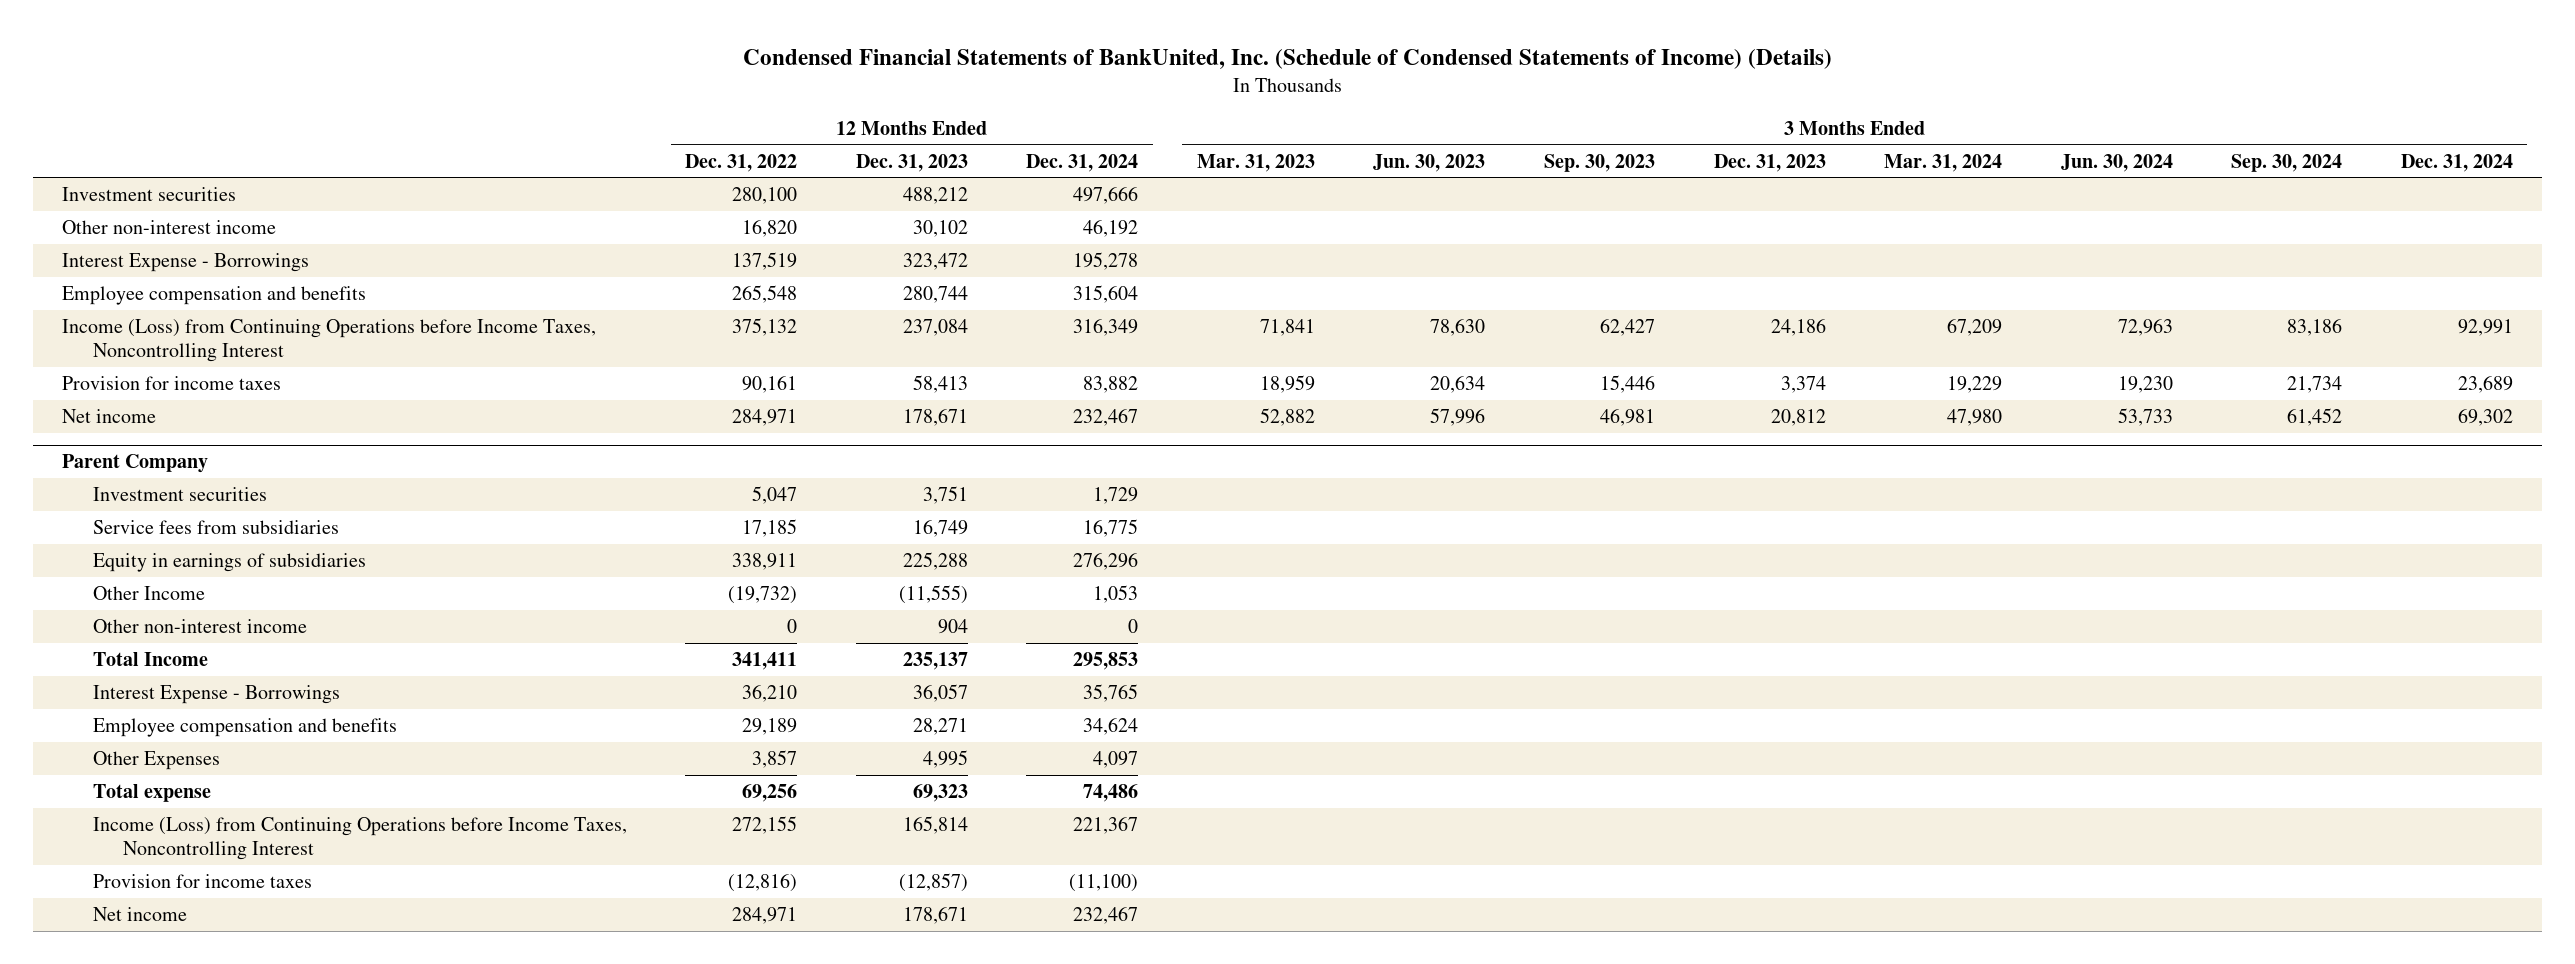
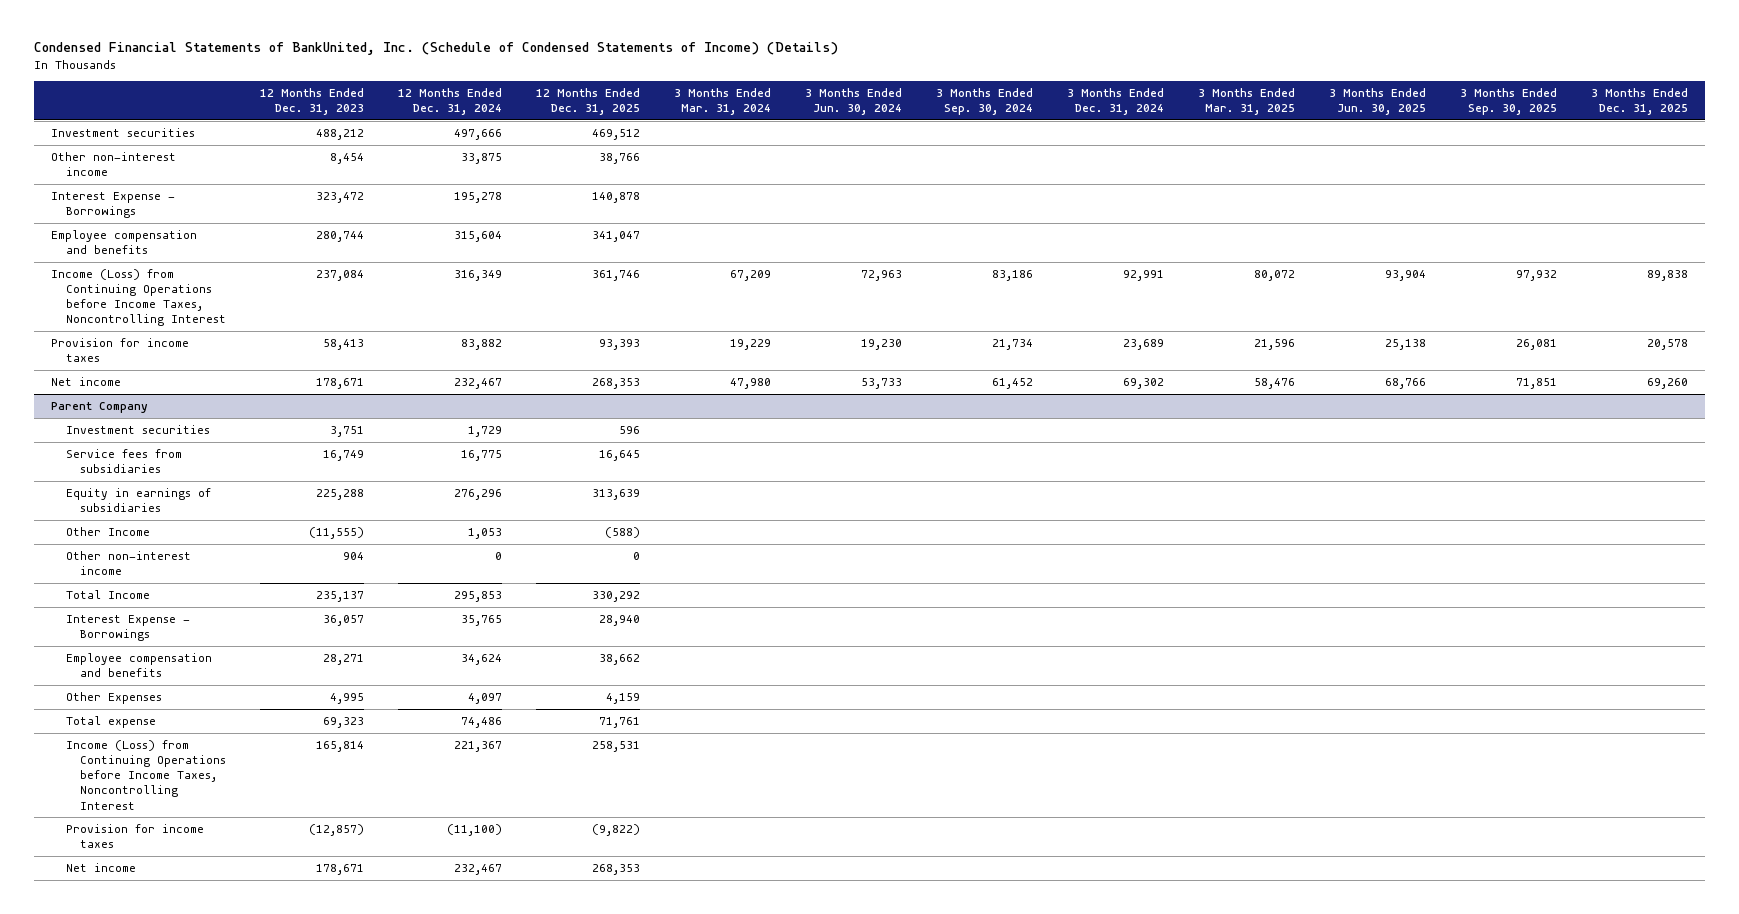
- | 12 Months Ended Dec. 31, 2022 | 12 Months Ended Dec. 31, 2023 | 12 Months Ended Dec. 31, 2024 | 3 Months Ended Mar. 31, 2023 | 3 Months Ended Jun. 30, 2023 | 3 Months Ended Sep. 30, 2023 | 3 Months Ended Dec. 31, 2023 | 3 Months Ended Mar. 31, 2024 | 3 Months Ended Jun. 30, 2024 | 3 Months Ended Sep. 30, 2024 | 3 Months Ended Dec. 31, 2024
+ | 12 Months Ended Dec. 31, 2023 | 12 Months Ended Dec. 31, 2024 | 12 Months Ended Dec. 31, 2025 | 3 Months Ended Mar. 31, 2024 | 3 Months Ended Jun. 30, 2024 | 3 Months Ended Sep. 30, 2024 | 3 Months Ended Dec. 31, 2024 | 3 Months Ended Mar. 31, 2025 | 3 Months Ended Jun. 30, 2025 | 3 Months Ended Sep. 30, 2025 | 3 Months Ended Dec. 31, 2025
- Other non-interest income | 16,820 | 30,102 | 46,192 | | | | | | | |
+ Other non-interest income | 8,454 | 33,875 | 38,766 | | | | | | | |

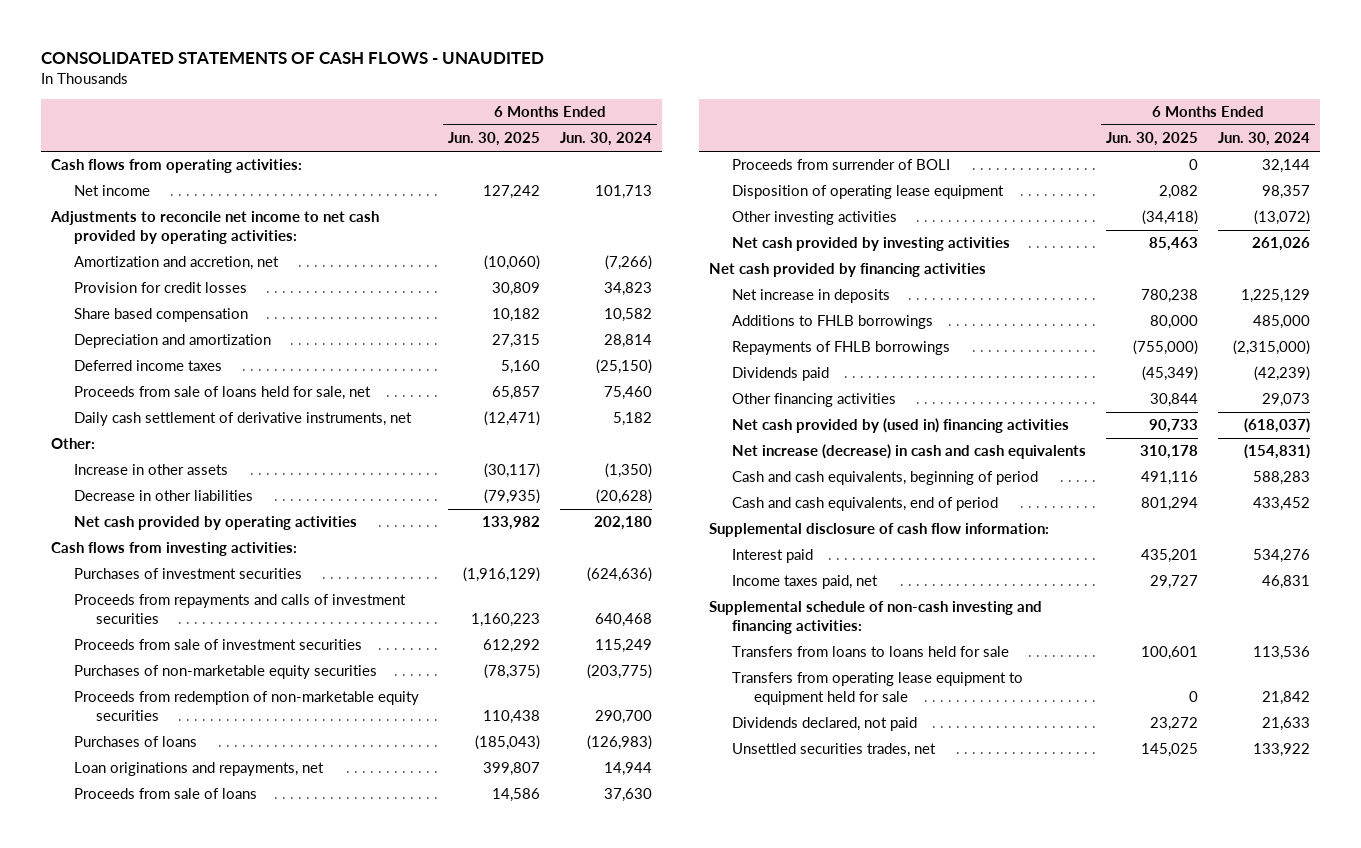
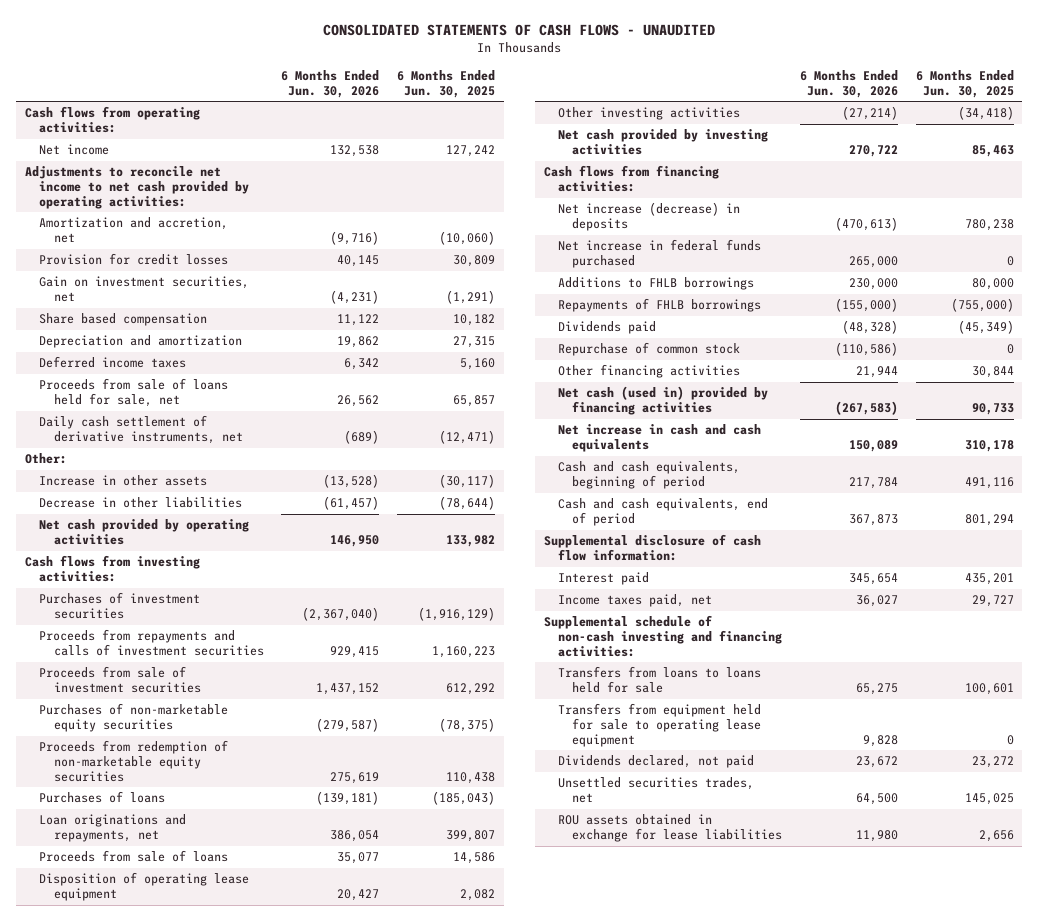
- | 6 Months Ended Jun. 30, 2025 | 6 Months Ended Jun. 30, 2024
+ | 6 Months Ended Jun. 30, 2026 | 6 Months Ended Jun. 30, 2025
+ Gain on investment securities, net | (4,231) | (1,291)
- Decrease in other liabilities | (79,935) | (20,628)
+ Decrease in other liabilities | (61,457) | (78,644)
- Proceeds from surrender of BOLI | 0 | 32,144
- Net cash provided by financing activities
- Net increase in deposits | 780,238 | 1,225,129
+ Cash flows from financing activities:
+ Net increase (decrease) in deposits | (470,613) | 780,238
+ Net increase in federal funds purchased | 265,000 | 0
+ Repurchase of common stock | (110,586) | 0
- Net cash provided by (used in) financing activities | 90,733 | (618,037)
- Net increase (decrease) in cash and cash equivalents | 310,178 | (154,831)
+ Net cash (used in) provided by financing activities | (267,583) | 90,733
+ Net increase in cash and cash equivalents | 150,089 | 310,178
- Transfers from operating lease equipment to equipment held for sale | 0 | 21,842
+ Transfers from equipment held for sale to operating lease equipment | 9,828 | 0
+ ROU assets obtained in exchange for lease liabilities | 11,980 | 2,656

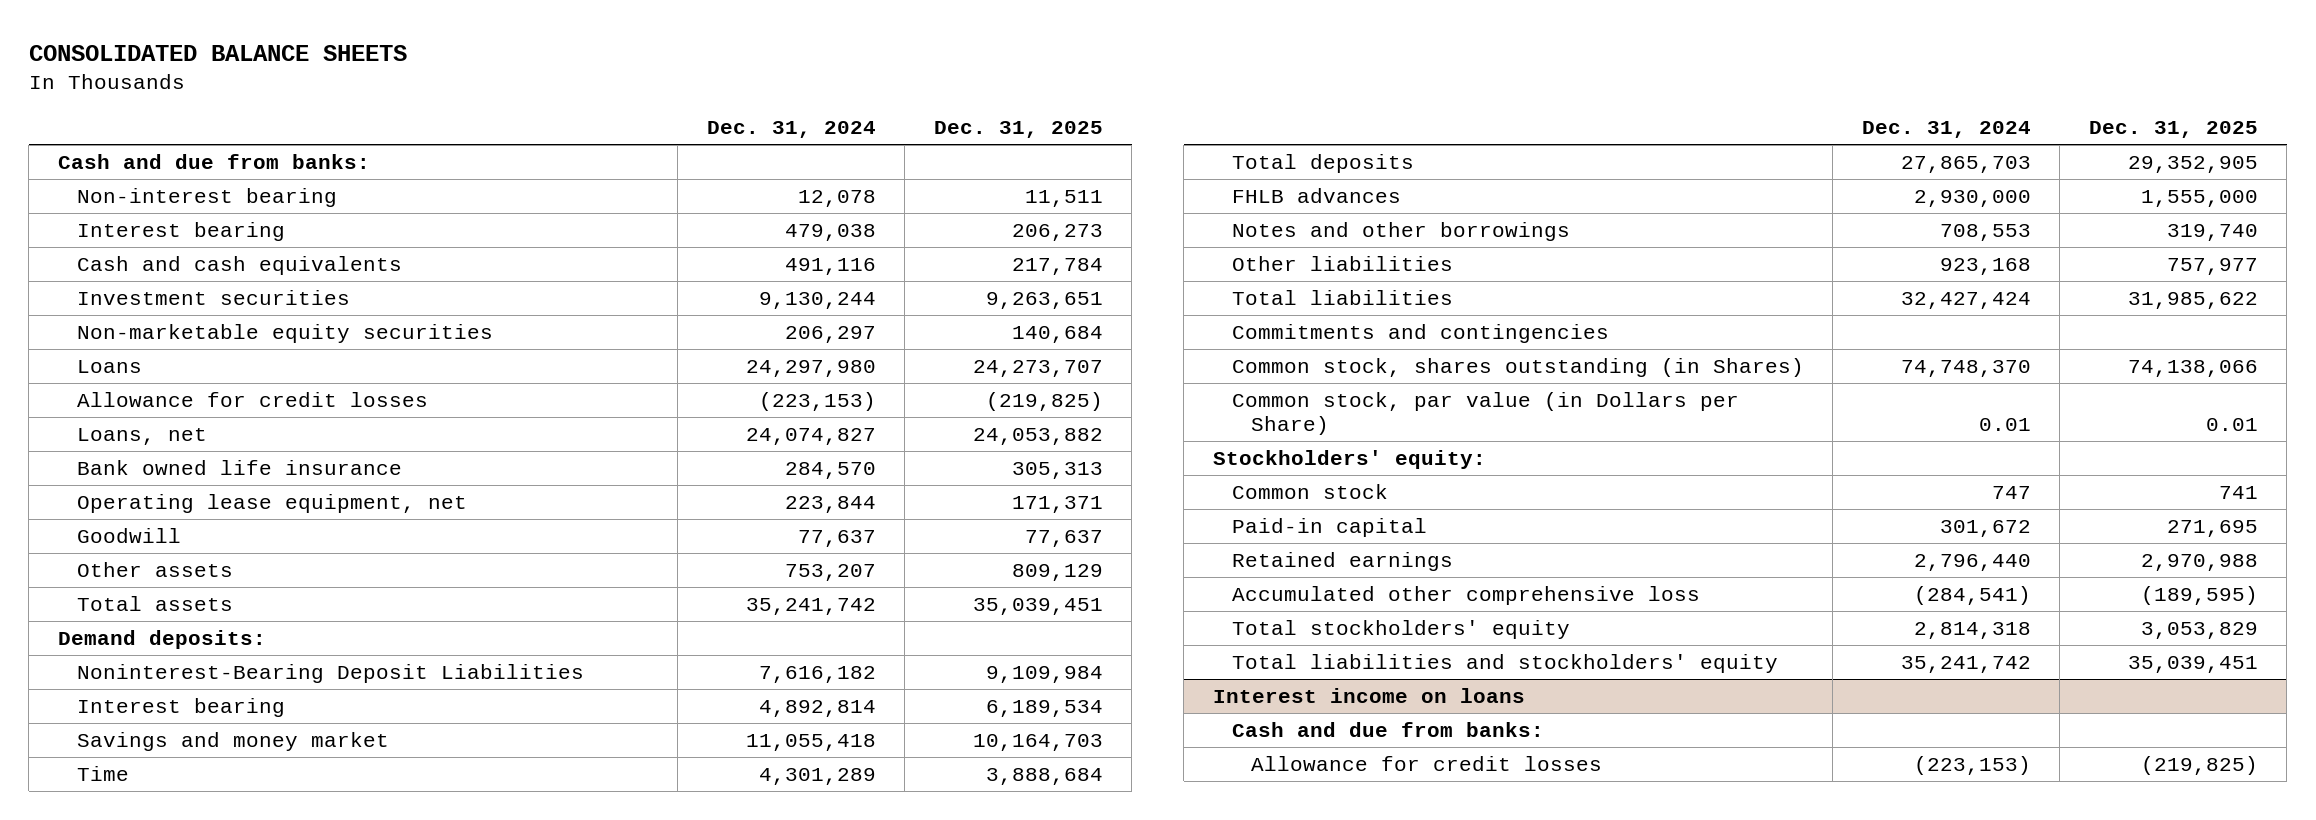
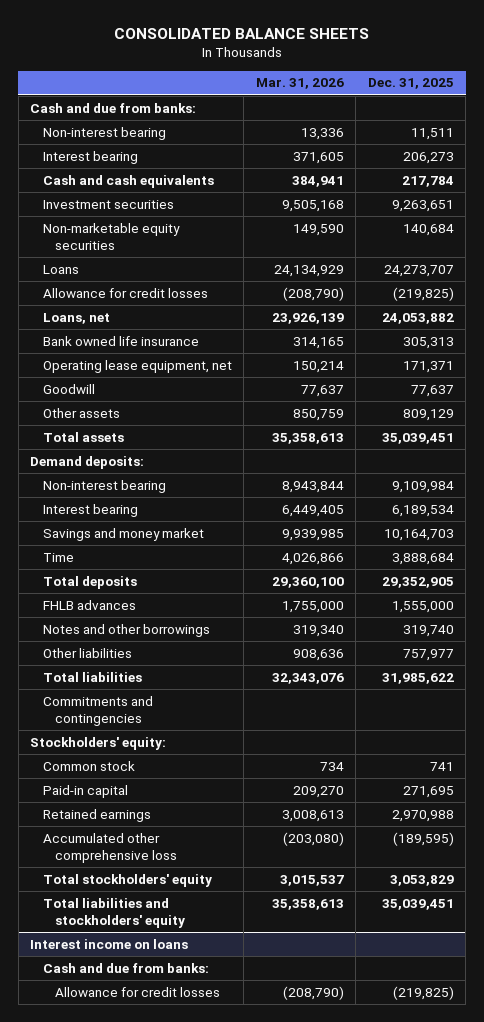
- | Dec. 31, 2024 | Dec. 31, 2025
+ | Mar. 31, 2026 | Dec. 31, 2025
- Noninterest-Bearing Deposit Liabilities | 7,616,182 | 9,109,984
+ Non-interest bearing | 8,943,844 | 9,109,984
- Common stock, shares outstanding (in Shares) | 74,748,370 | 74,138,066
- Common stock, par value (in Dollars per Share) | 0.01 | 0.01

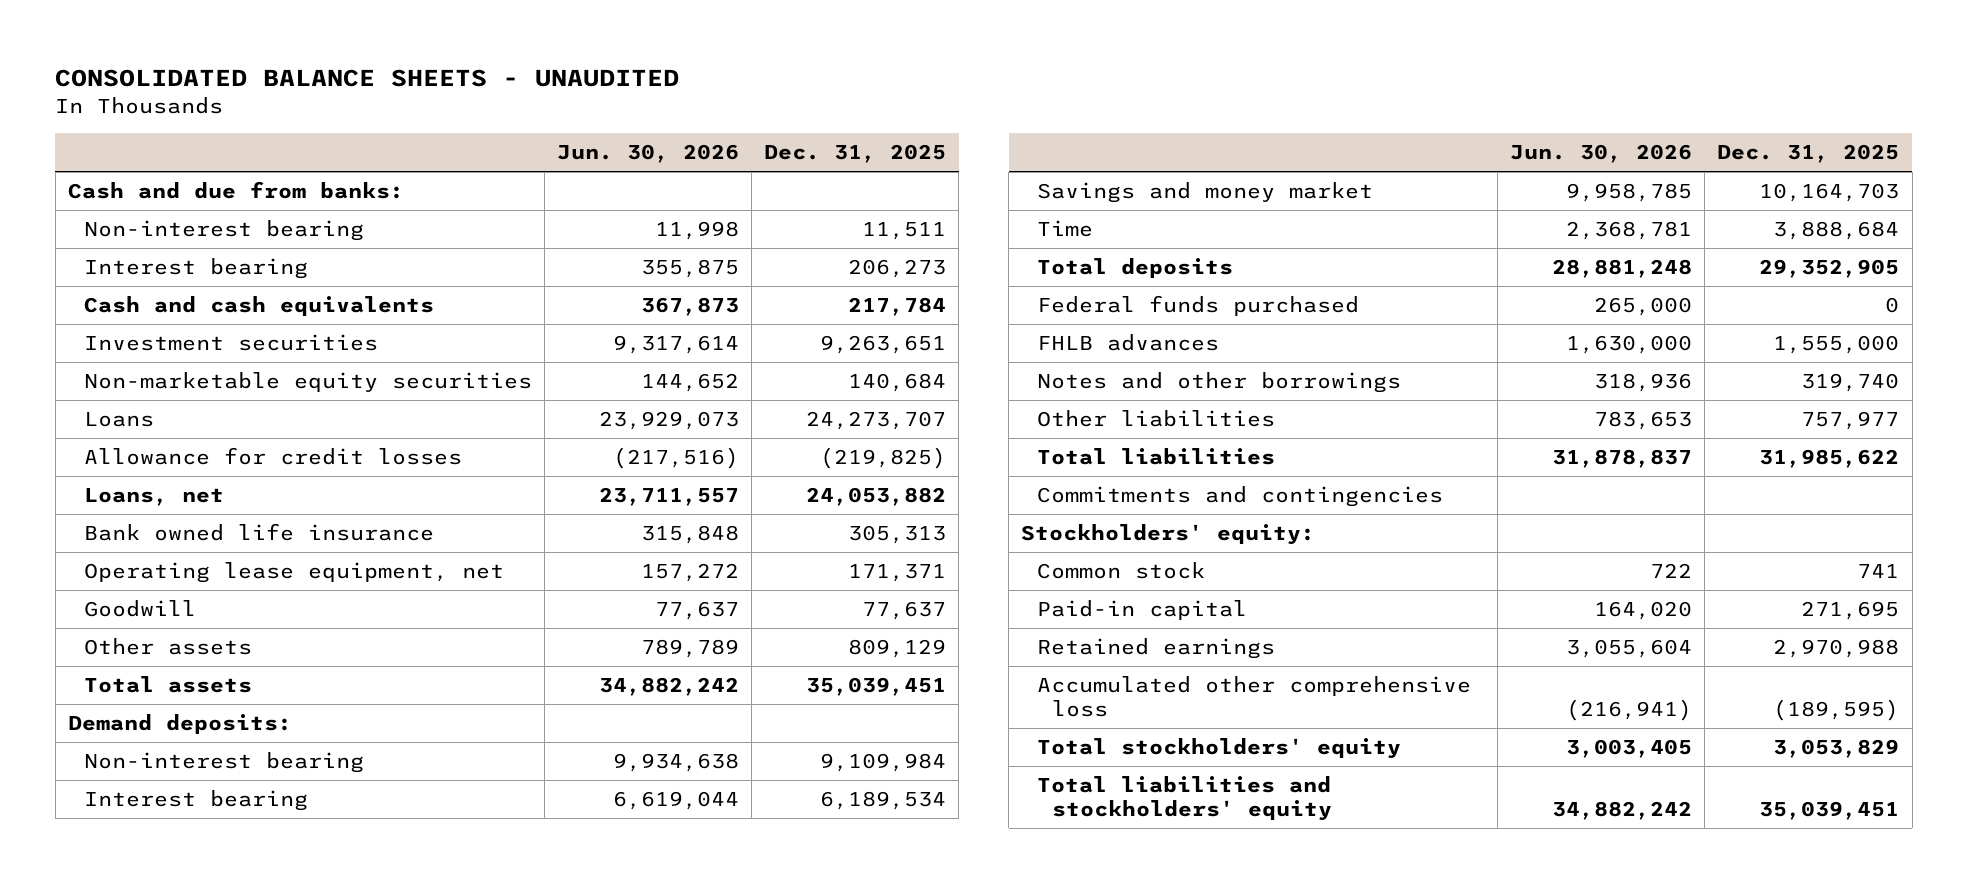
- CONSOLIDATED BALANCE SHEETS
+ CONSOLIDATED BALANCE SHEETS - UNAUDITED
- | Mar. 31, 2026 | Dec. 31, 2025
+ | Jun. 30, 2026 | Dec. 31, 2025
+ Federal funds purchased | 265,000 | 0
- Interest income on loans
- Cash and due from banks:
- Allowance for credit losses | (208,790) | (219,825)

